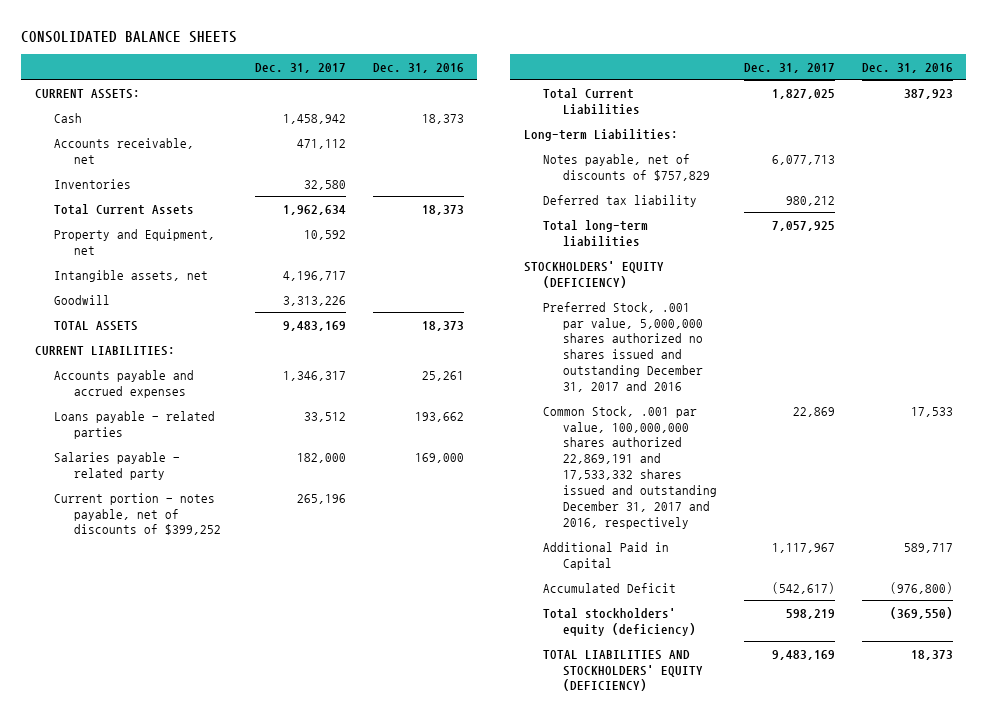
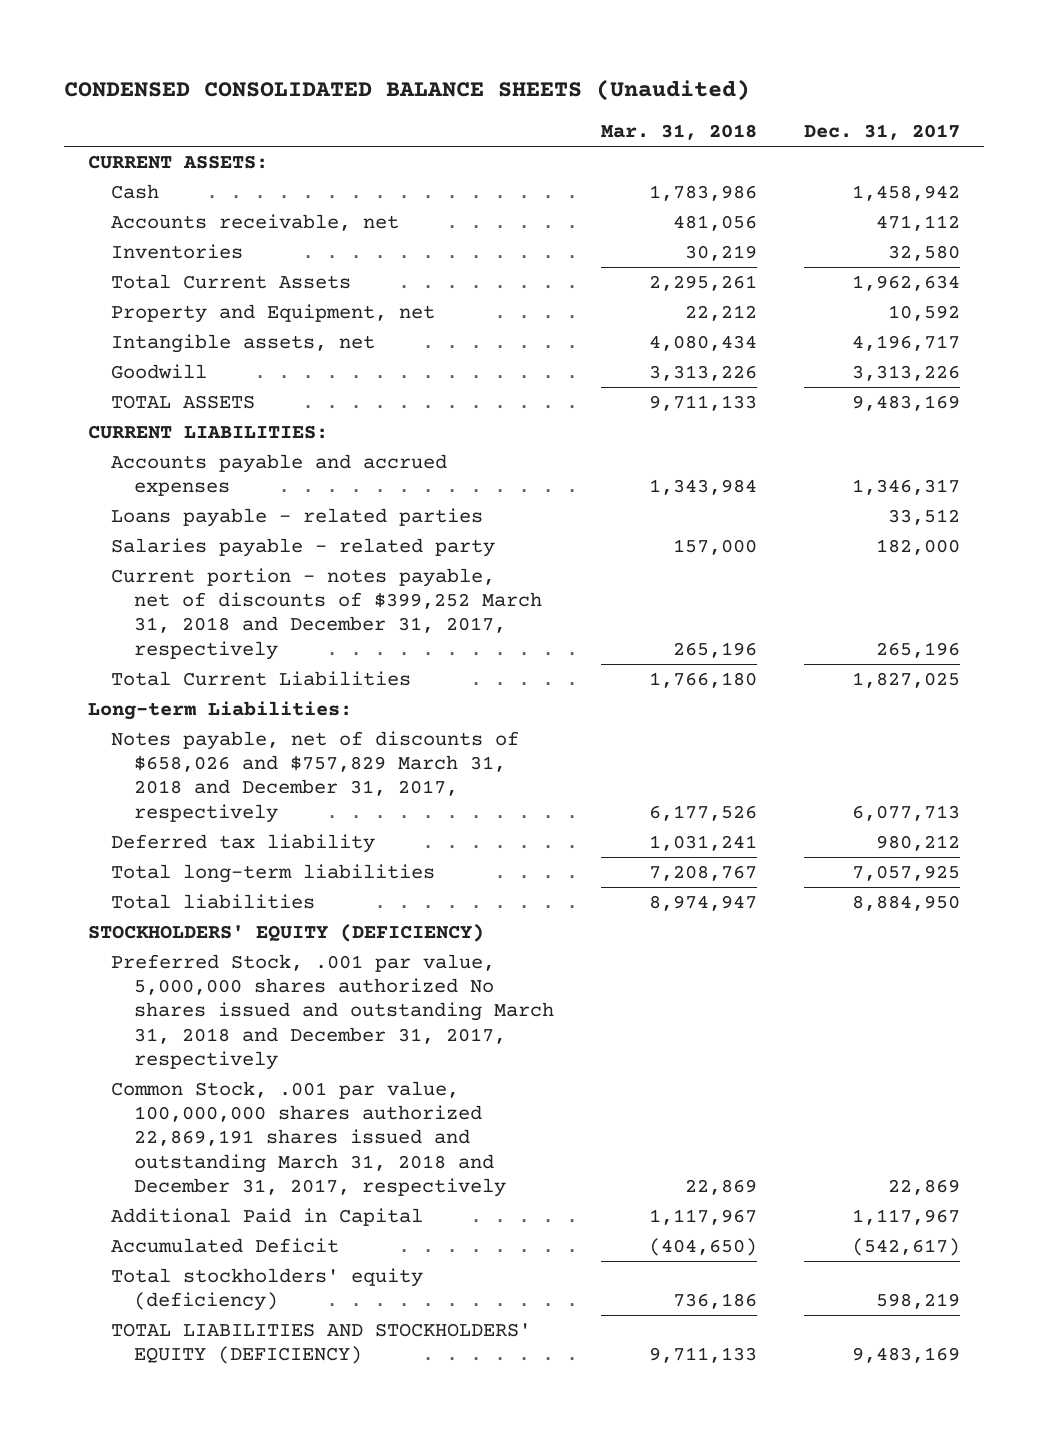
- CONSOLIDATED BALANCE SHEETS
+ CONDENSED CONSOLIDATED BALANCE SHEETS (Unaudited)
- | Dec. 31, 2017 | Dec. 31, 2016
+ | Mar. 31, 2018 | Dec. 31, 2017
- Current portion - notes payable, net of discounts of $399,252 | 265,196 |
+ Current portion - notes payable, net of discounts of $399,252 March 31, 2018 and December 31, 2017, respectively | 265,196 | 265,196
- Notes payable, net of discounts of $757,829 | 6,077,713 |
+ Notes payable, net of discounts of $658,026 and $757,829 March 31, 2018 and December 31, 2017, respectively | 6,177,526 | 6,077,713
+ Total liabilities | 8,974,947 | 8,884,950
- Preferred Stock, .001 par value, 5,000,000 shares authorized no shares issued and outstanding December 31, 2017 and 2016
- Common Stock, .001 par value, 100,000,000 shares authorized 22,869,191 and 17,533,332 shares issued and outstanding December 31, 2017 and 2016, respectively | 22,869 | 17,533
+ Preferred Stock, .001 par value, 5,000,000 shares authorized No shares issued and outstanding March 31, 2018 and December 31, 2017, respectively
+ Common Stock, .001 par value, 100,000,000 shares authorized 22,869,191 shares issued and outstanding March 31, 2018 and December 31, 2017, respectively | 22,869 | 22,869

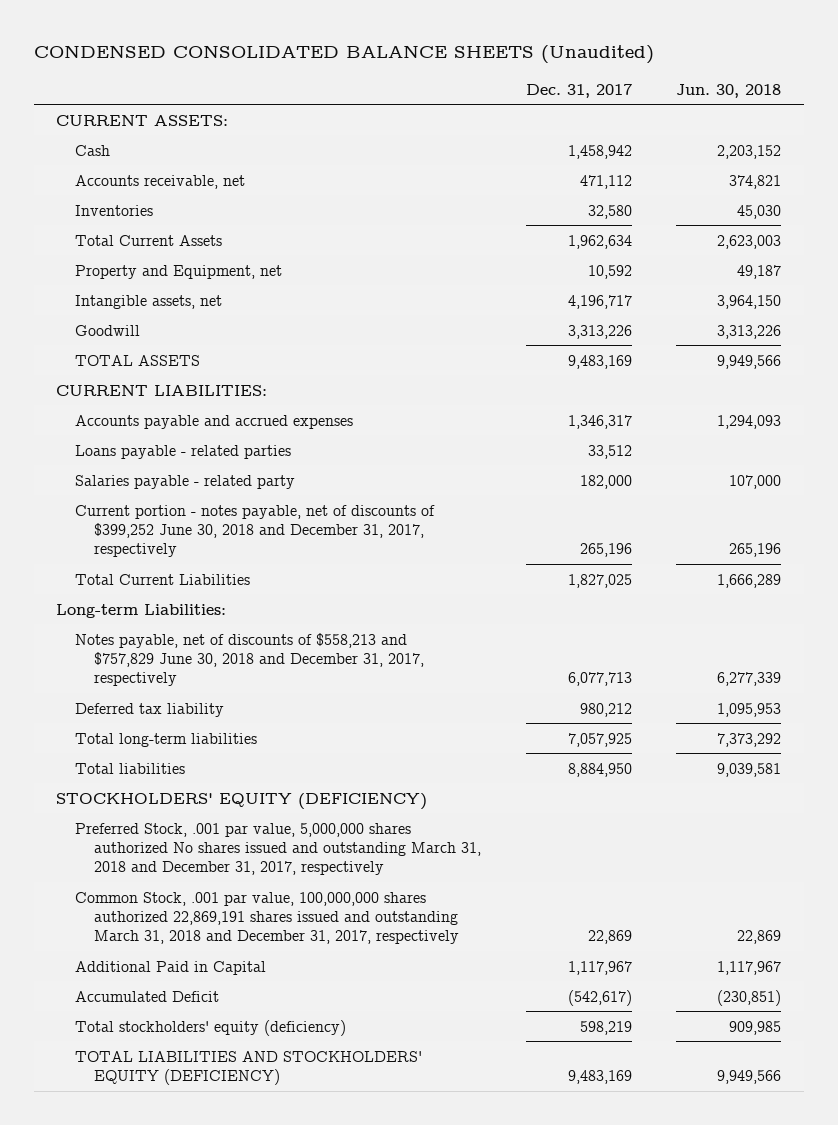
- | Mar. 31, 2018 | Dec. 31, 2017
+ | Dec. 31, 2017 | Jun. 30, 2018
- Current portion - notes payable, net of discounts of $399,252 March 31, 2018 and December 31, 2017, respectively | 265,196 | 265,196
+ Current portion - notes payable, net of discounts of $399,252 June 30, 2018 and December 31, 2017, respectively | 265,196 | 265,196
- Notes payable, net of discounts of $658,026 and $757,829 March 31, 2018 and December 31, 2017, respectively | 6,177,526 | 6,077,713
+ Notes payable, net of discounts of $558,213 and $757,829 June 30, 2018 and December 31, 2017, respectively | 6,077,713 | 6,277,339

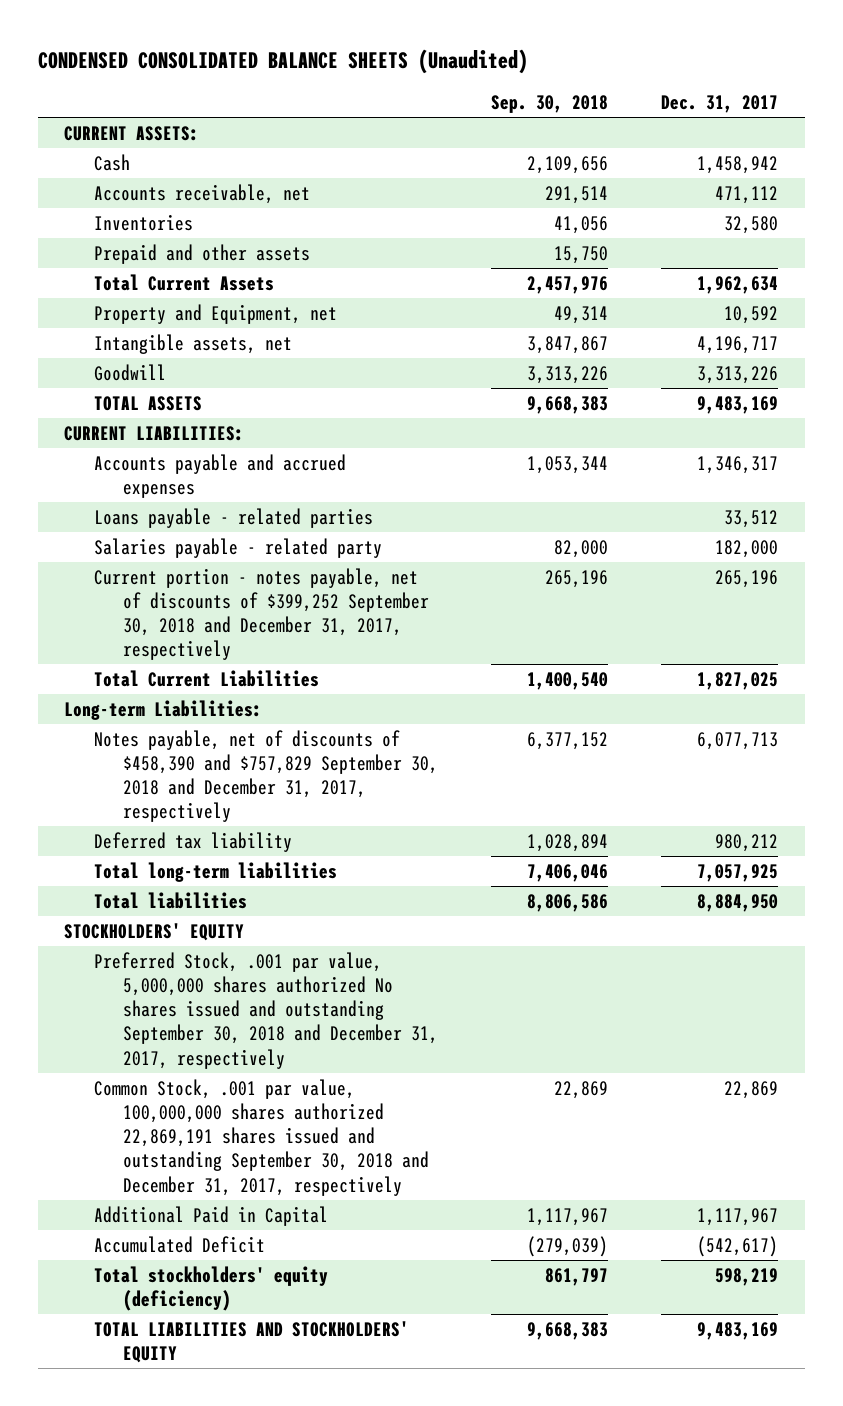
- | Dec. 31, 2017 | Jun. 30, 2018
+ | Sep. 30, 2018 | Dec. 31, 2017
+ Prepaid and other assets | 15,750 |
- Current portion - notes payable, net of discounts of $399,252 June 30, 2018 and December 31, 2017, respectively | 265,196 | 265,196
+ Current portion - notes payable, net of discounts of $399,252 September 30, 2018 and December 31, 2017, respectively | 265,196 | 265,196
- Notes payable, net of discounts of $558,213 and $757,829 June 30, 2018 and December 31, 2017, respectively | 6,077,713 | 6,277,339
+ Notes payable, net of discounts of $458,390 and $757,829 September 30, 2018 and December 31, 2017, respectively | 6,377,152 | 6,077,713
- STOCKHOLDERS' EQUITY (DEFICIENCY)
- Preferred Stock, .001 par value, 5,000,000 shares authorized No shares issued and outstanding March 31, 2018 and December 31, 2017, respectively
- Common Stock, .001 par value, 100,000,000 shares authorized 22,869,191 shares issued and outstanding March 31, 2018 and December 31, 2017, respectively | 22,869 | 22,869
+ STOCKHOLDERS' EQUITY
+ Preferred Stock, .001 par value, 5,000,000 shares authorized No shares issued and outstanding September 30, 2018 and December 31, 2017, respectively
+ Common Stock, .001 par value, 100,000,000 shares authorized 22,869,191 shares issued and outstanding September 30, 2018 and December 31, 2017, respectively | 22,869 | 22,869
- TOTAL LIABILITIES AND STOCKHOLDERS' EQUITY (DEFICIENCY) | 9,483,169 | 9,949,566
+ TOTAL LIABILITIES AND STOCKHOLDERS' EQUITY | 9,668,383 | 9,483,169

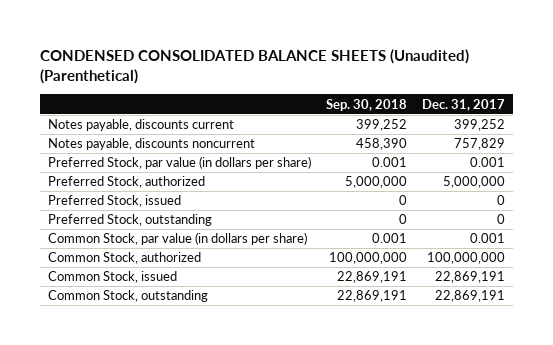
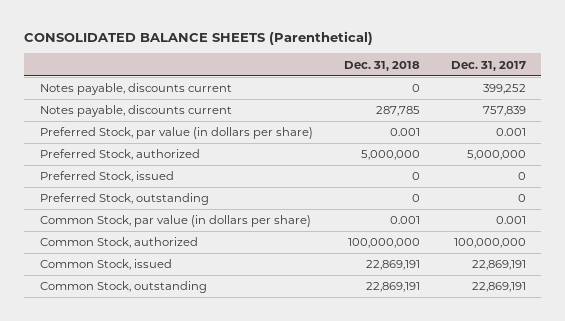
- CONDENSED CONSOLIDATED BALANCE SHEETS (Unaudited) (Parenthetical)
+ CONSOLIDATED BALANCE SHEETS (Parenthetical)
- | Sep. 30, 2018 | Dec. 31, 2017
+ | Dec. 31, 2018 | Dec. 31, 2017
- Notes payable, discounts noncurrent | 458,390 | 757,829
+ Notes payable, discounts current | 287,785 | 757,839

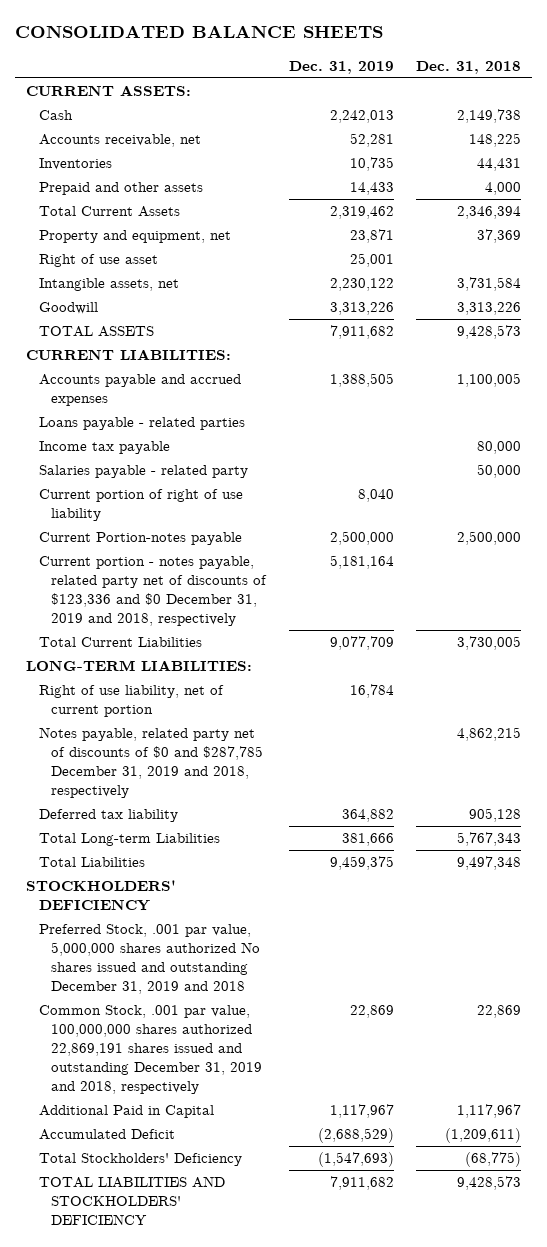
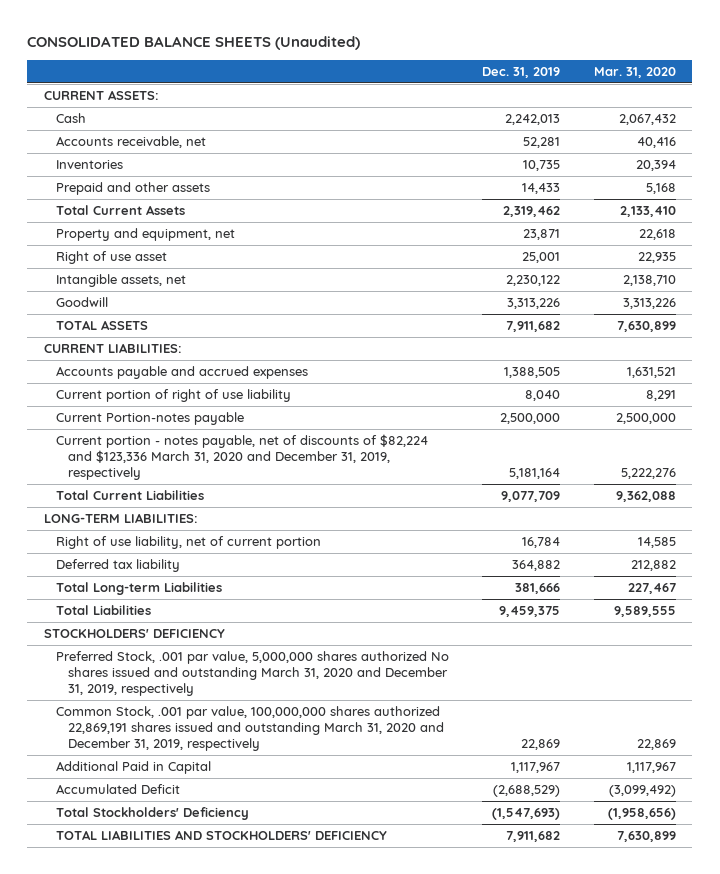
- CONSOLIDATED BALANCE SHEETS
+ CONSOLIDATED BALANCE SHEETS (Unaudited)
- | Dec. 31, 2019 | Dec. 31, 2018
+ | Dec. 31, 2019 | Mar. 31, 2020
- Loans payable - related parties
- Income tax payable | | 80,000
- Salaries payable - related party | | 50,000
- Current portion - notes payable, related party net of discounts of $123,336 and $0 December 31, 2019 and 2018, respectively | 5,181,164 |
+ Current portion - notes payable, net of discounts of $82,224 and $123,336 March 31, 2020 and December 31, 2019, respectively | 5,181,164 | 5,222,276
- Notes payable, related party net of discounts of $0 and $287,785 December 31, 2019 and 2018, respectively | | 4,862,215
- Preferred Stock, .001 par value, 5,000,000 shares authorized No shares issued and outstanding December 31, 2019 and 2018
- Common Stock, .001 par value, 100,000,000 shares authorized 22,869,191 shares issued and outstanding December 31, 2019 and 2018, respectively | 22,869 | 22,869
+ Preferred Stock, .001 par value, 5,000,000 shares authorized No shares issued and outstanding March 31, 2020 and December 31, 2019, respectively
+ Common Stock, .001 par value, 100,000,000 shares authorized 22,869,191 shares issued and outstanding March 31, 2020 and December 31, 2019, respectively | 22,869 | 22,869

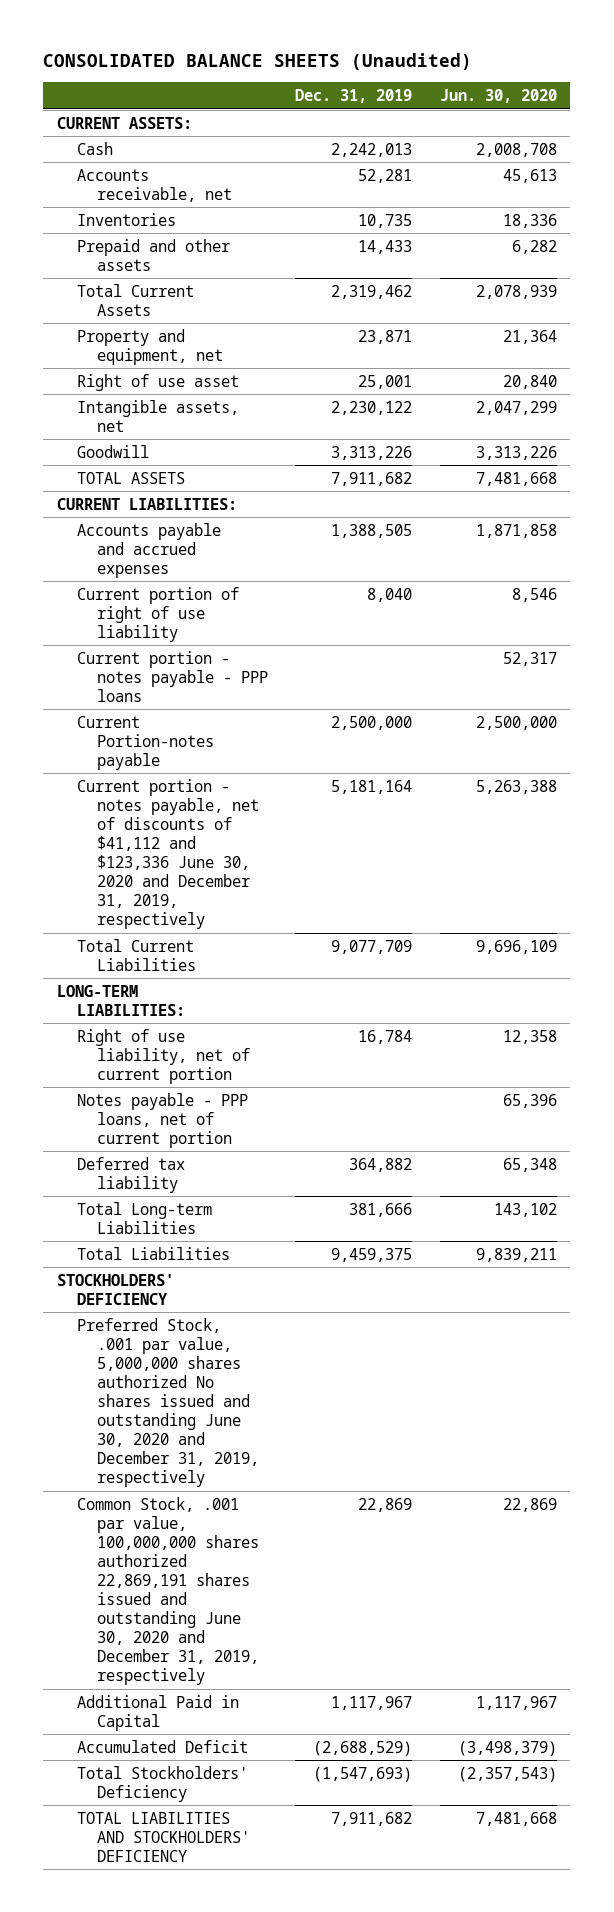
- | Dec. 31, 2019 | Mar. 31, 2020
+ | Dec. 31, 2019 | Jun. 30, 2020
+ Current portion - notes payable - PPP loans | | 52,317
- Current portion - notes payable, net of discounts of $82,224 and $123,336 March 31, 2020 and December 31, 2019, respectively | 5,181,164 | 5,222,276
+ Current portion - notes payable, net of discounts of $41,112 and $123,336 June 30, 2020 and December 31, 2019, respectively | 5,181,164 | 5,263,388
+ Notes payable - PPP loans, net of current portion | | 65,396
- Preferred Stock, .001 par value, 5,000,000 shares authorized No shares issued and outstanding March 31, 2020 and December 31, 2019, respectively
- Common Stock, .001 par value, 100,000,000 shares authorized 22,869,191 shares issued and outstanding March 31, 2020 and December 31, 2019, respectively | 22,869 | 22,869
+ Preferred Stock, .001 par value, 5,000,000 shares authorized No shares issued and outstanding June 30, 2020 and December 31, 2019, respectively
+ Common Stock, .001 par value, 100,000,000 shares authorized 22,869,191 shares issued and outstanding June 30, 2020 and December 31, 2019, respectively | 22,869 | 22,869

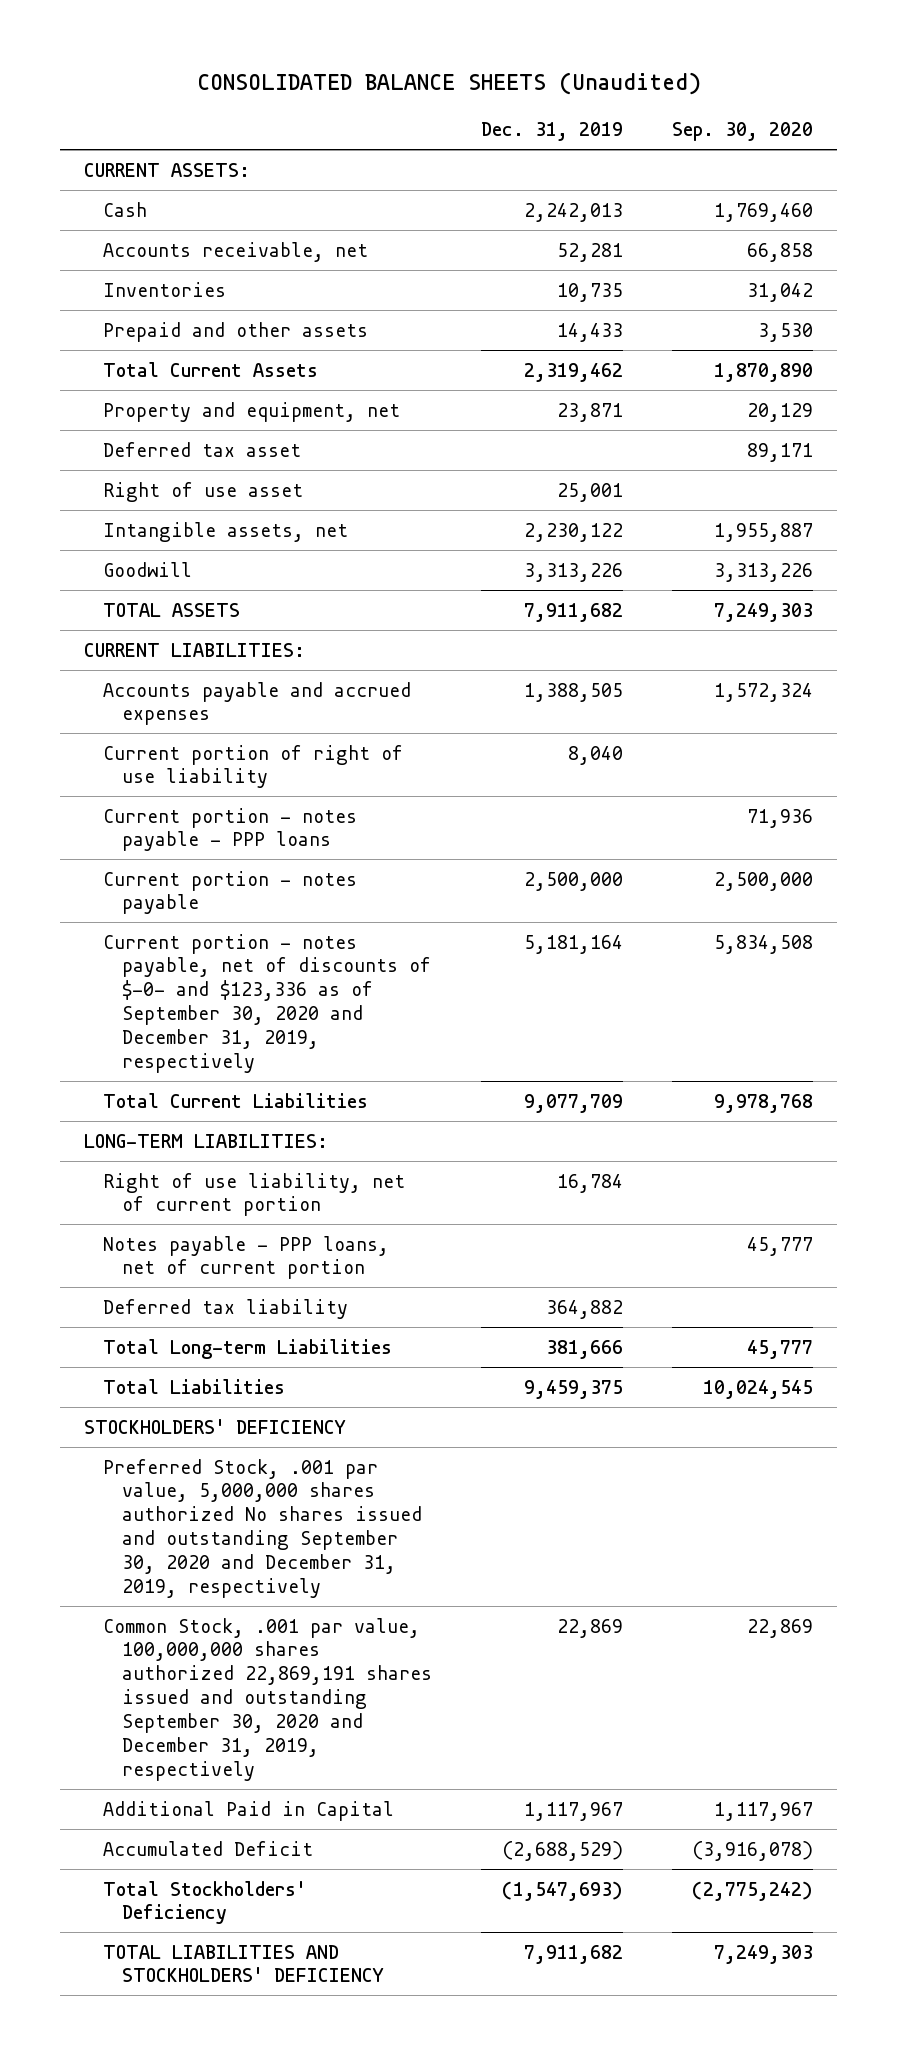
- | Dec. 31, 2019 | Jun. 30, 2020
+ | Dec. 31, 2019 | Sep. 30, 2020
+ Deferred tax asset | | 89,171
- Current Portion-notes payable | 2,500,000 | 2,500,000
- Current portion - notes payable, net of discounts of $41,112 and $123,336 June 30, 2020 and December 31, 2019, respectively | 5,181,164 | 5,263,388
+ Current portion - notes payable | 2,500,000 | 2,500,000
+ Current portion - notes payable, net of discounts of $-0- and $123,336 as of September 30, 2020 and December 31, 2019, respectively | 5,181,164 | 5,834,508
- Preferred Stock, .001 par value, 5,000,000 shares authorized No shares issued and outstanding June 30, 2020 and December 31, 2019, respectively
- Common Stock, .001 par value, 100,000,000 shares authorized 22,869,191 shares issued and outstanding June 30, 2020 and December 31, 2019, respectively | 22,869 | 22,869
+ Preferred Stock, .001 par value, 5,000,000 shares authorized No shares issued and outstanding September 30, 2020 and December 31, 2019, respectively
+ Common Stock, .001 par value, 100,000,000 shares authorized 22,869,191 shares issued and outstanding September 30, 2020 and December 31, 2019, respectively | 22,869 | 22,869

